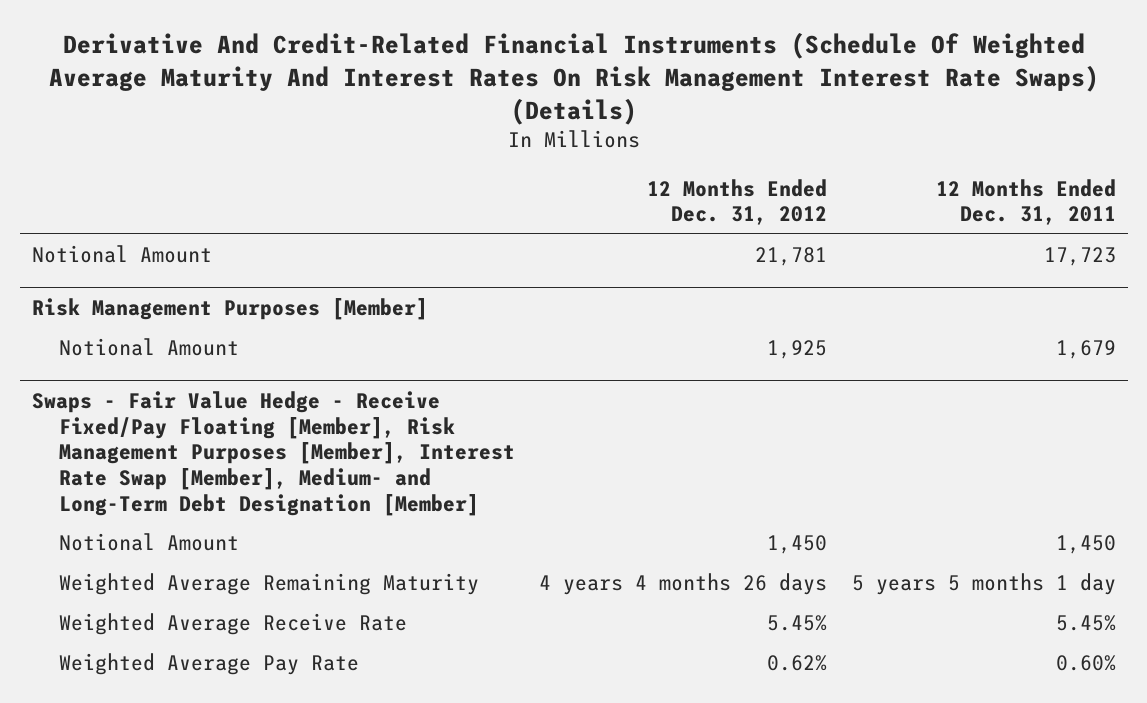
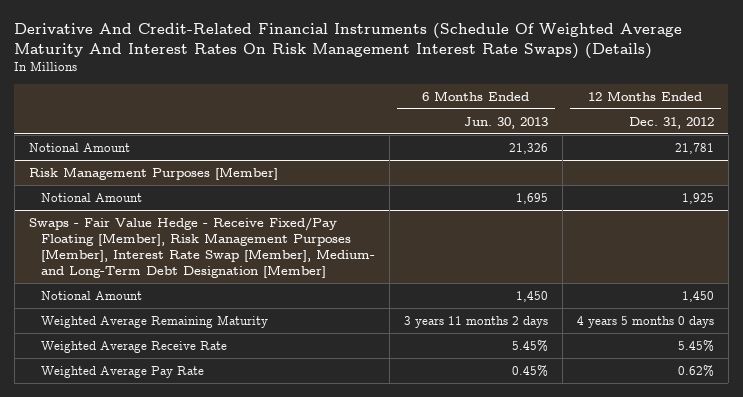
- | 12 Months Ended Dec. 31, 2012 | 12 Months Ended Dec. 31, 2011
+ | 6 Months Ended Jun. 30, 2013 | 12 Months Ended Dec. 31, 2012
@ Swaps - Fair Value Hedge - Receive Fixed/Pay Floating [Member], Risk Management Purposes [Member], Interest Rate Swap [Member], Medium- and Long-Term Debt Designation [Member]
- Weighted Average Remaining Maturity | 4 years 4 months 26 days | 5 years 5 months 1 day
+ Weighted Average Remaining Maturity | 3 years 11 months 2 days | 4 years 5 months 0 days

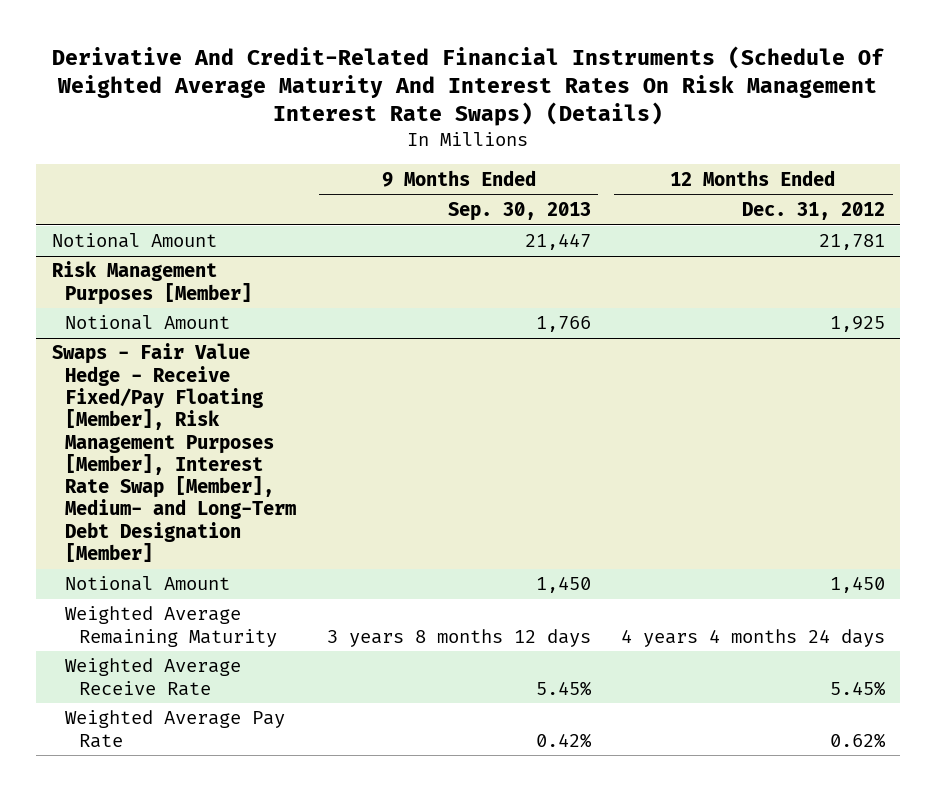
- | 6 Months Ended Jun. 30, 2013 | 12 Months Ended Dec. 31, 2012
+ | 9 Months Ended Sep. 30, 2013 | 12 Months Ended Dec. 31, 2012
@ Swaps - Fair Value Hedge - Receive Fixed/Pay Floating [Member], Risk Management Purposes [Member], Interest Rate Swap [Member], Medium- and Long-Term Debt Designation [Member]
- Weighted Average Remaining Maturity | 3 years 11 months 2 days | 4 years 5 months 0 days
+ Weighted Average Remaining Maturity | 3 years 8 months 12 days | 4 years 4 months 24 days

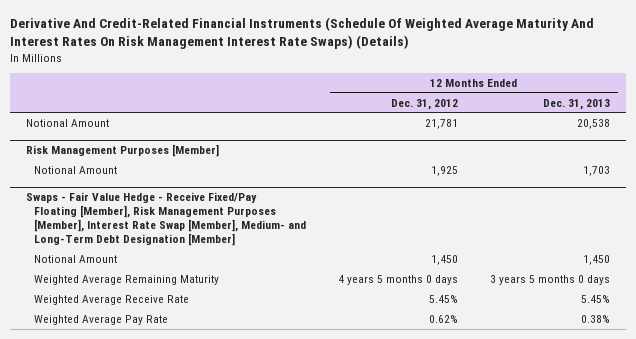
- | 9 Months Ended Sep. 30, 2013 | 12 Months Ended Dec. 31, 2012
+ | 12 Months Ended Dec. 31, 2012 | 12 Months Ended Dec. 31, 2013
@ Swaps - Fair Value Hedge - Receive Fixed/Pay Floating [Member], Risk Management Purposes [Member], Interest Rate Swap [Member], Medium- and Long-Term Debt Designation [Member]
- Weighted Average Remaining Maturity | 3 years 8 months 12 days | 4 years 4 months 24 days
+ Weighted Average Remaining Maturity | 4 years 5 months 0 days | 3 years 5 months 0 days

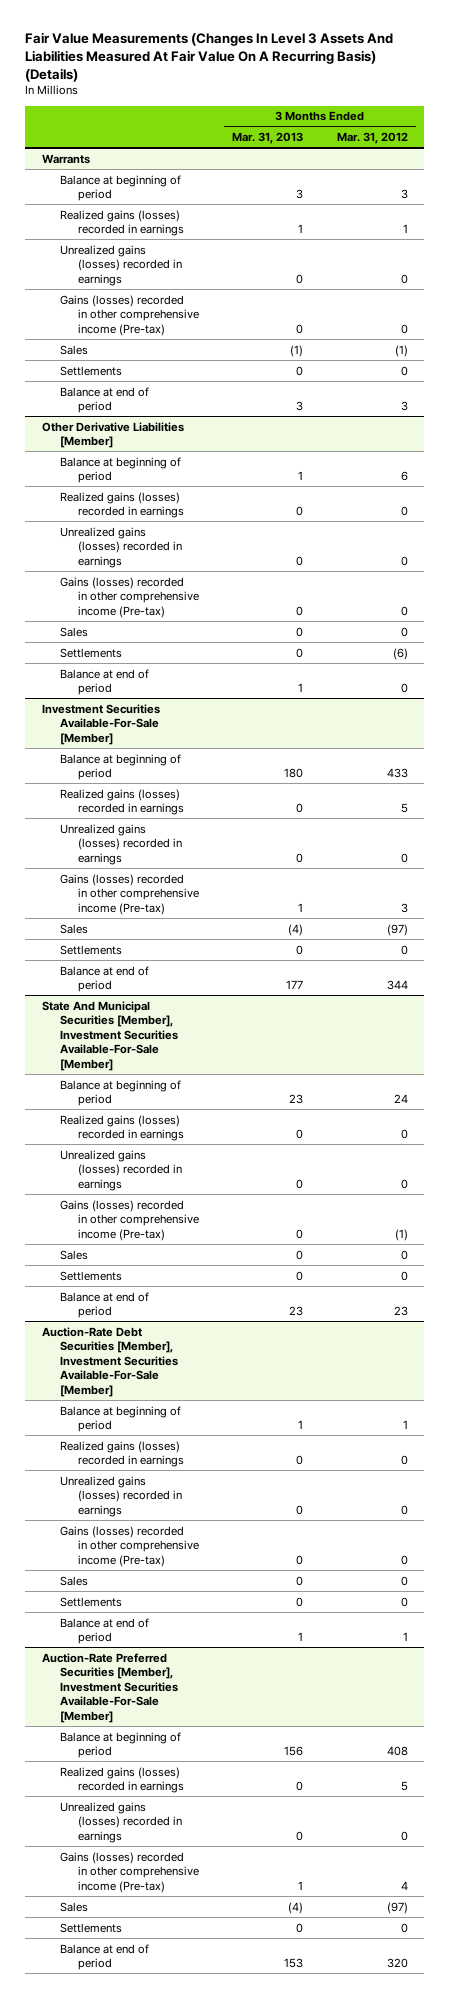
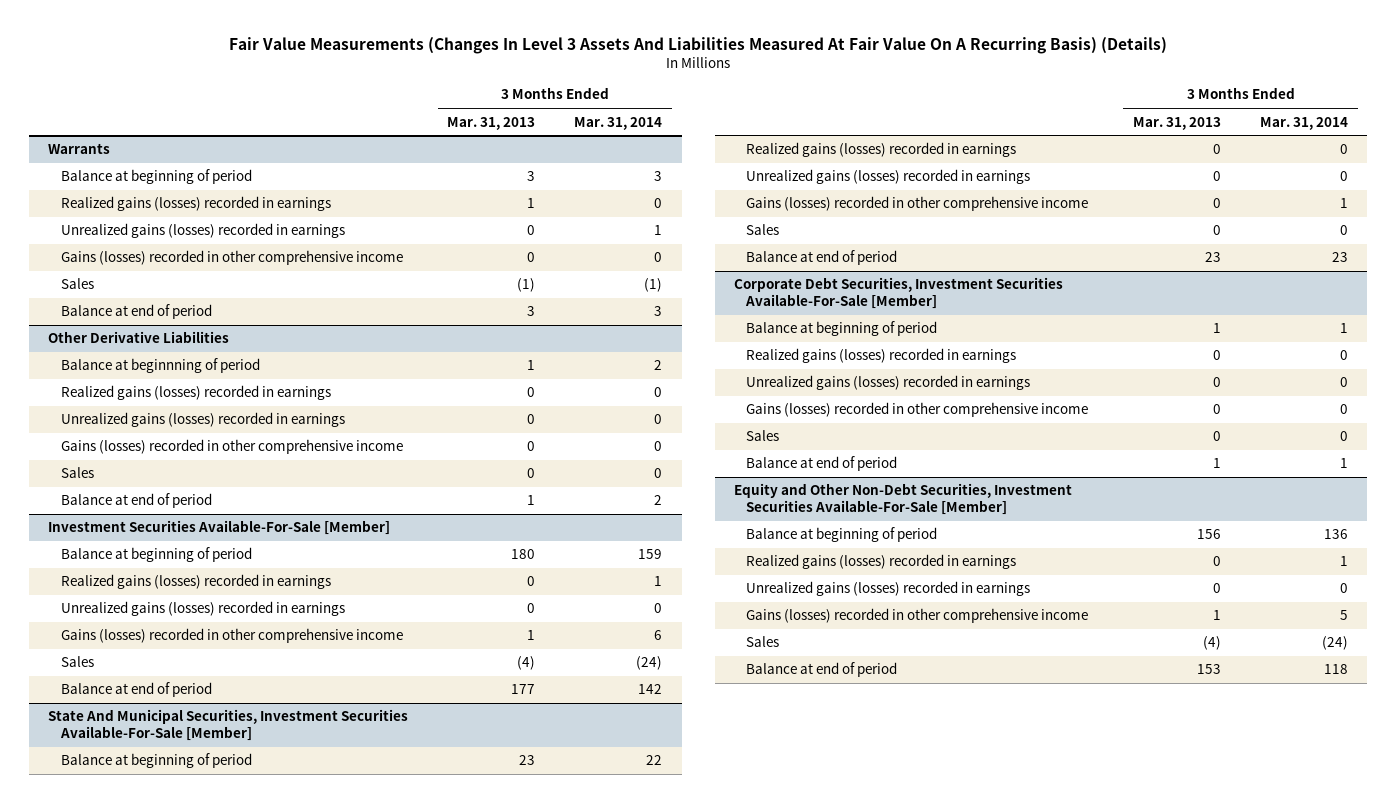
- | 3 Months Ended Mar. 31, 2013 | 3 Months Ended Mar. 31, 2012
+ | 3 Months Ended Mar. 31, 2013 | 3 Months Ended Mar. 31, 2014
@ Warrants
- Gains (losses) recorded in other comprehensive income (Pre-tax) | 0 | 0
+ Gains (losses) recorded in other comprehensive income | 0 | 0
- Settlements | 0 | 0
- Other Derivative Liabilities [Member]
- Balance at beginning of period | 1 | 6
+ Other Derivative Liabilities
+ Balance at beginnning of period | 1 | 2
- Gains (losses) recorded in other comprehensive income (Pre-tax) | 0 | 0
+ Gains (losses) recorded in other comprehensive income | 0 | 0
- Settlements | 0 | (6)
@ Investment Securities Available-For-Sale [Member]
- Gains (losses) recorded in other comprehensive income (Pre-tax) | 1 | 3
+ Gains (losses) recorded in other comprehensive income | 1 | 6
- Settlements | 0 | 0
- State And Municipal Securities [Member], Investment Securities Available-For-Sale [Member]
+ State And Municipal Securities, Investment Securities Available-For-Sale [Member]
- Gains (losses) recorded in other comprehensive income (Pre-tax) | 0 | (1)
+ Gains (losses) recorded in other comprehensive income | 0 | 1
- Settlements | 0 | 0
- Auction-Rate Debt Securities [Member], Investment Securities Available-For-Sale [Member]
+ Corporate Debt Securities, Investment Securities Available-For-Sale [Member]
- Gains (losses) recorded in other comprehensive income (Pre-tax) | 0 | 0
+ Gains (losses) recorded in other comprehensive income | 0 | 0
- Settlements | 0 | 0
- Auction-Rate Preferred Securities [Member], Investment Securities Available-For-Sale [Member]
+ Equity and Other Non-Debt Securities, Investment Securities Available-For-Sale [Member]
- Gains (losses) recorded in other comprehensive income (Pre-tax) | 1 | 4
+ Gains (losses) recorded in other comprehensive income | 1 | 5
- Settlements | 0 | 0

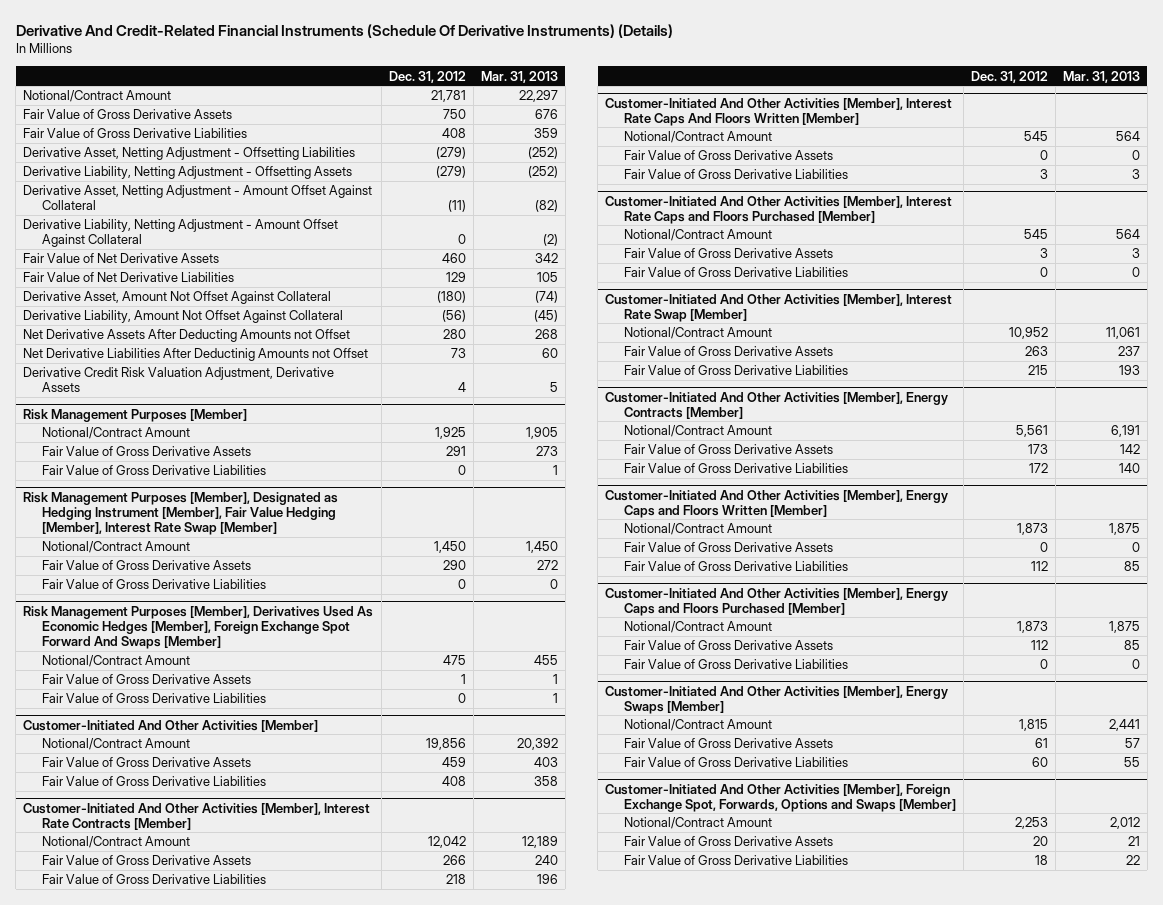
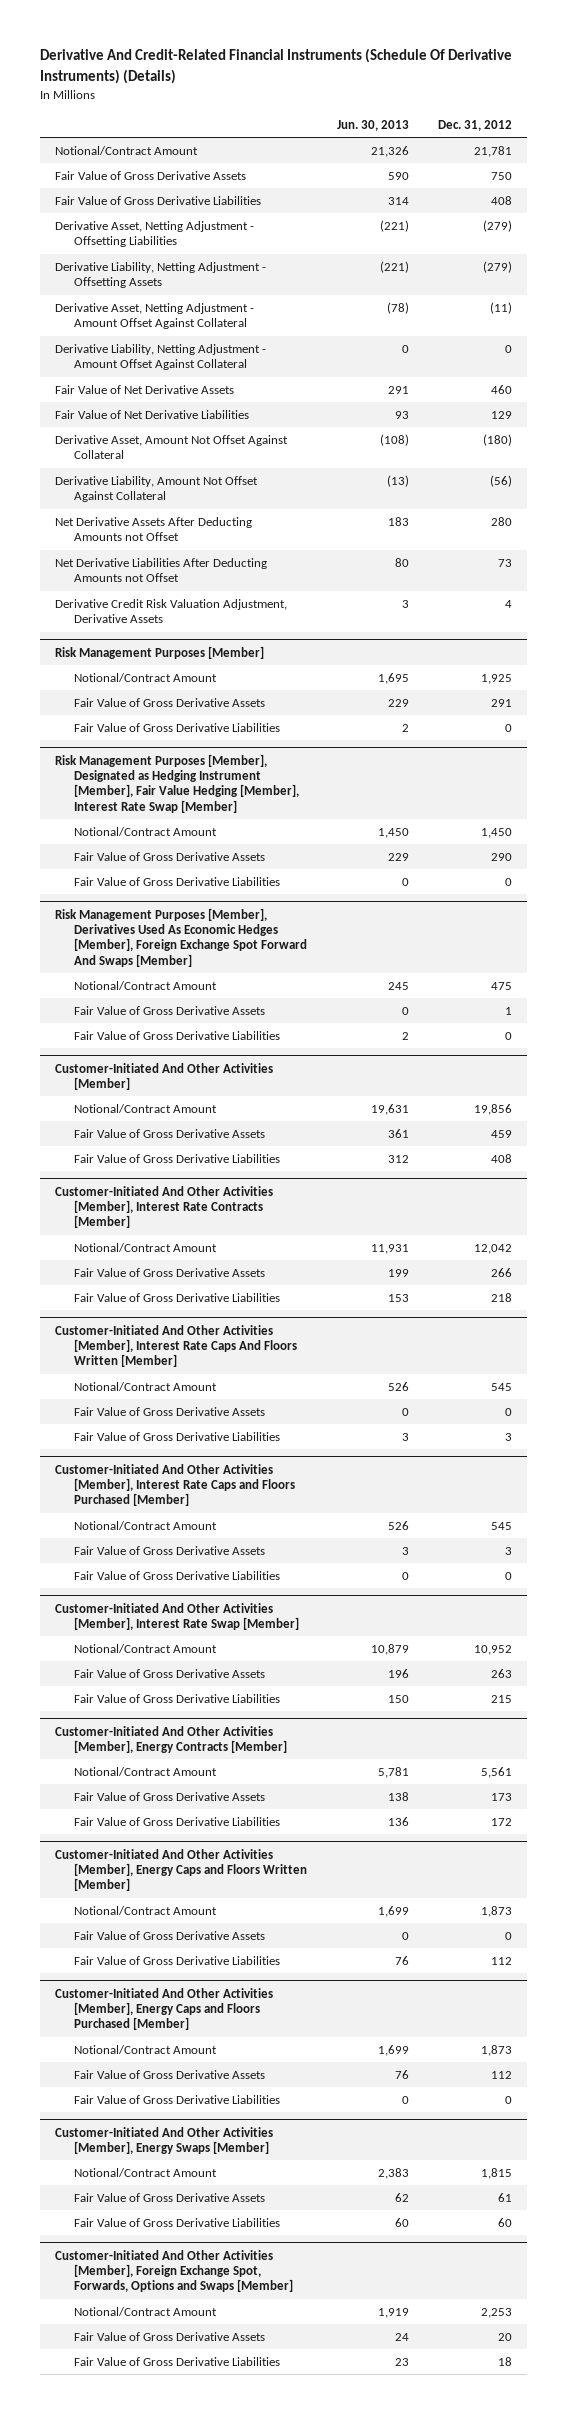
- | Dec. 31, 2012 | Mar. 31, 2013
+ | Jun. 30, 2013 | Dec. 31, 2012
- Net Derivative Liabilities After Deductinig Amounts not Offset | 73 | 60
+ Net Derivative Liabilities After Deducting Amounts not Offset | 80 | 73

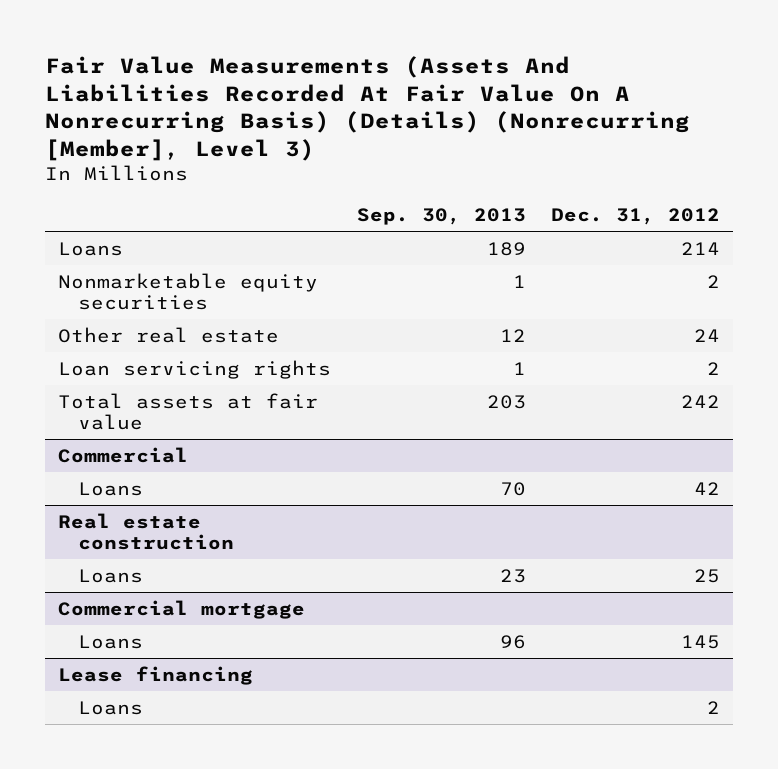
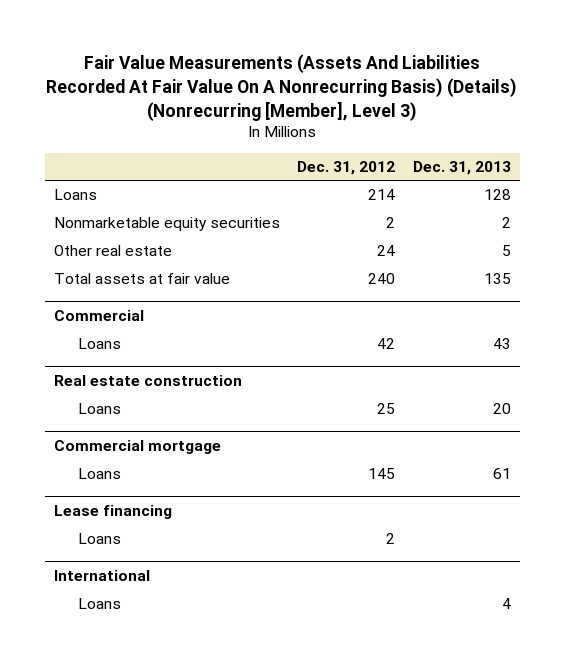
- | Sep. 30, 2013 | Dec. 31, 2012
+ | Dec. 31, 2012 | Dec. 31, 2013
- Loan servicing rights | 1 | 2
- Total assets at fair value | 203 | 242
+ Total assets at fair value | 240 | 135
+ International
+ Loans | | 4

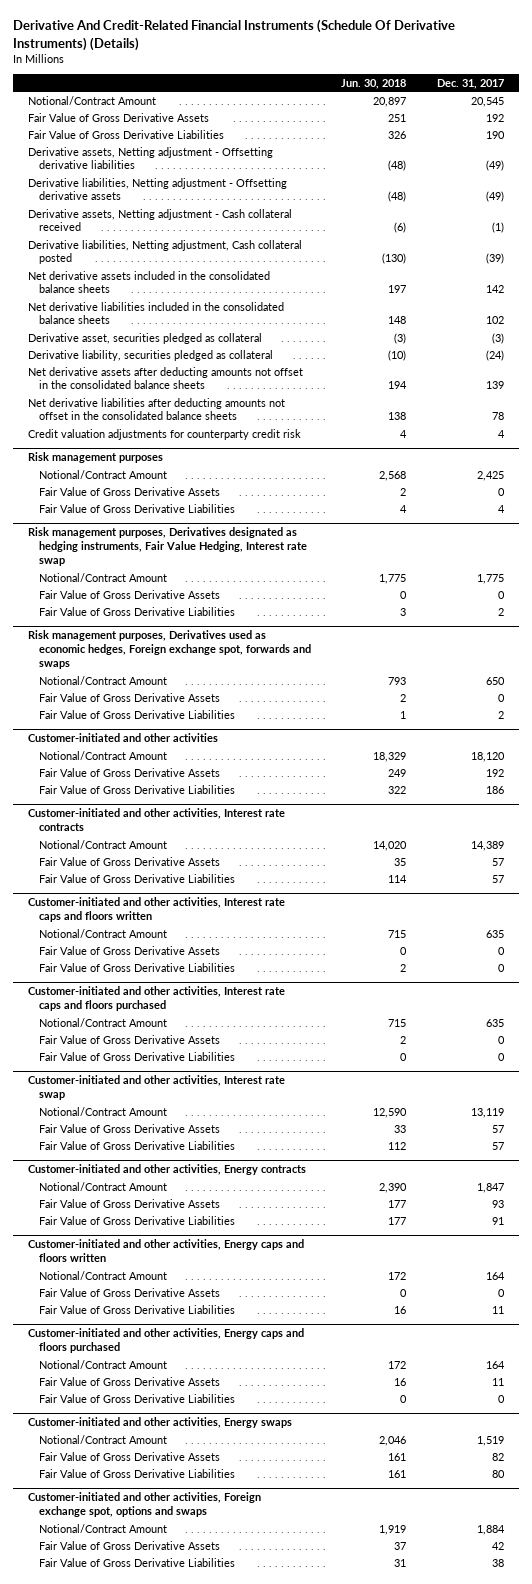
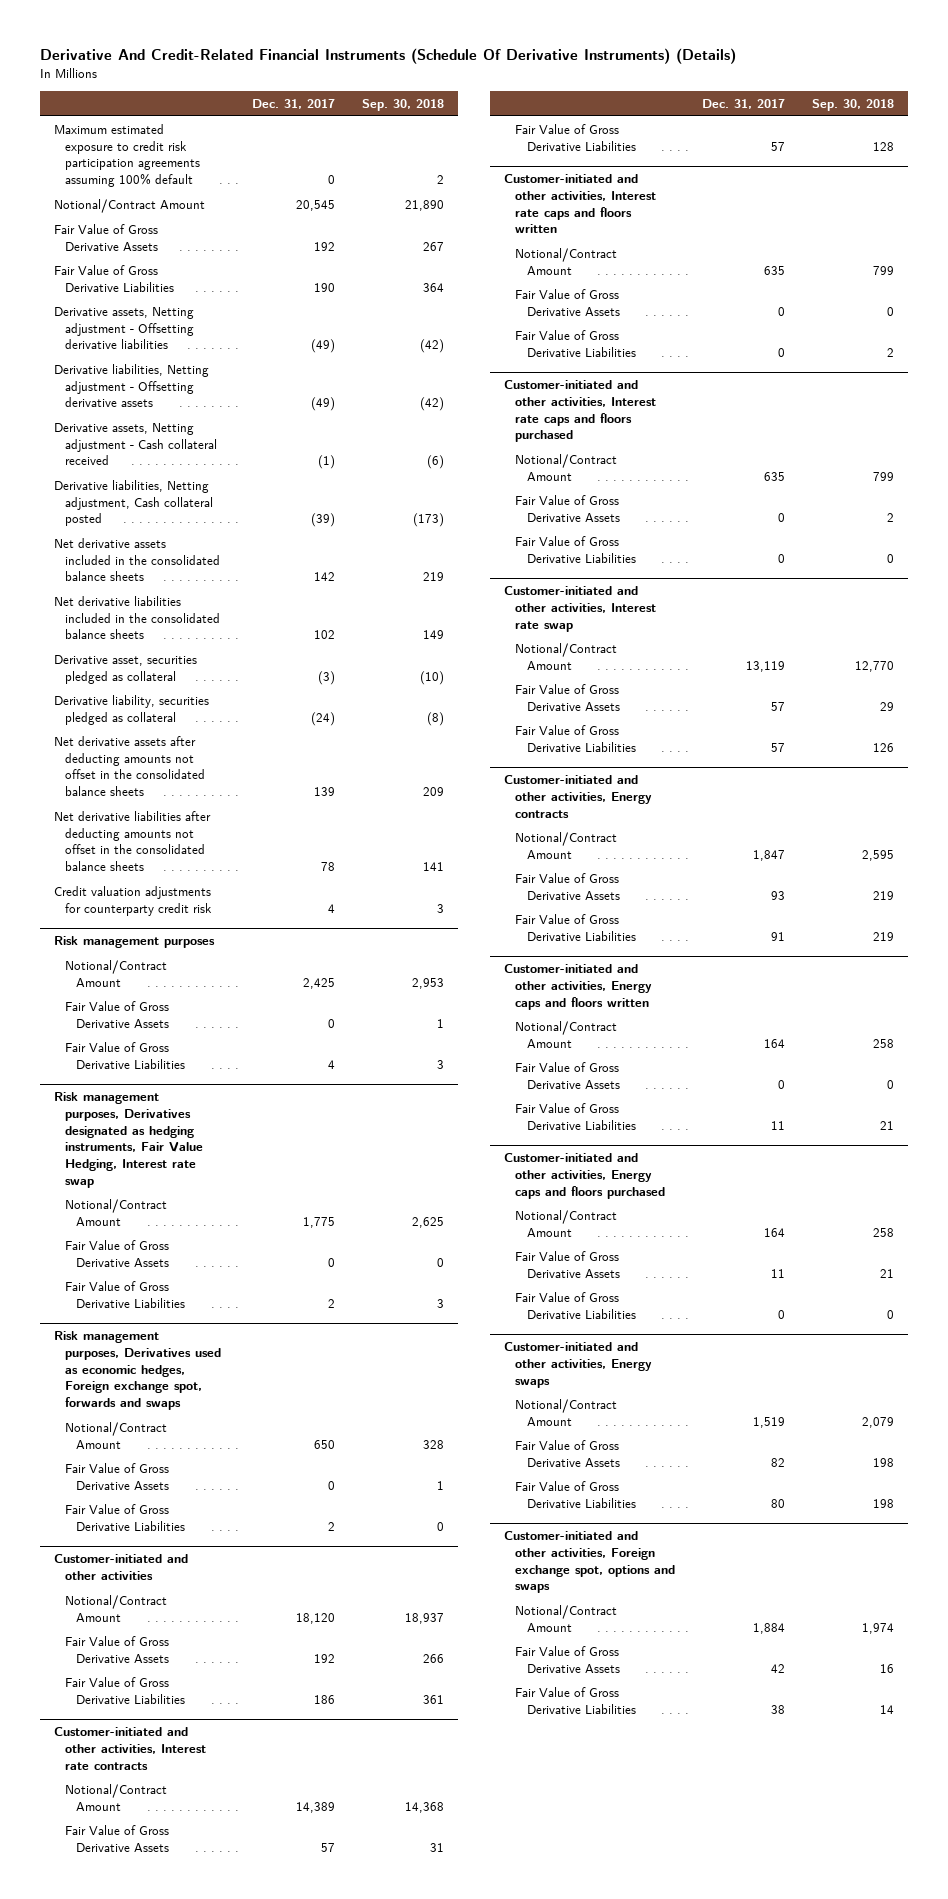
- | Jun. 30, 2018 | Dec. 31, 2017
+ | Dec. 31, 2017 | Sep. 30, 2018
+ Maximum estimated exposure to credit risk participation agreements assuming 100% default | 0 | 2

